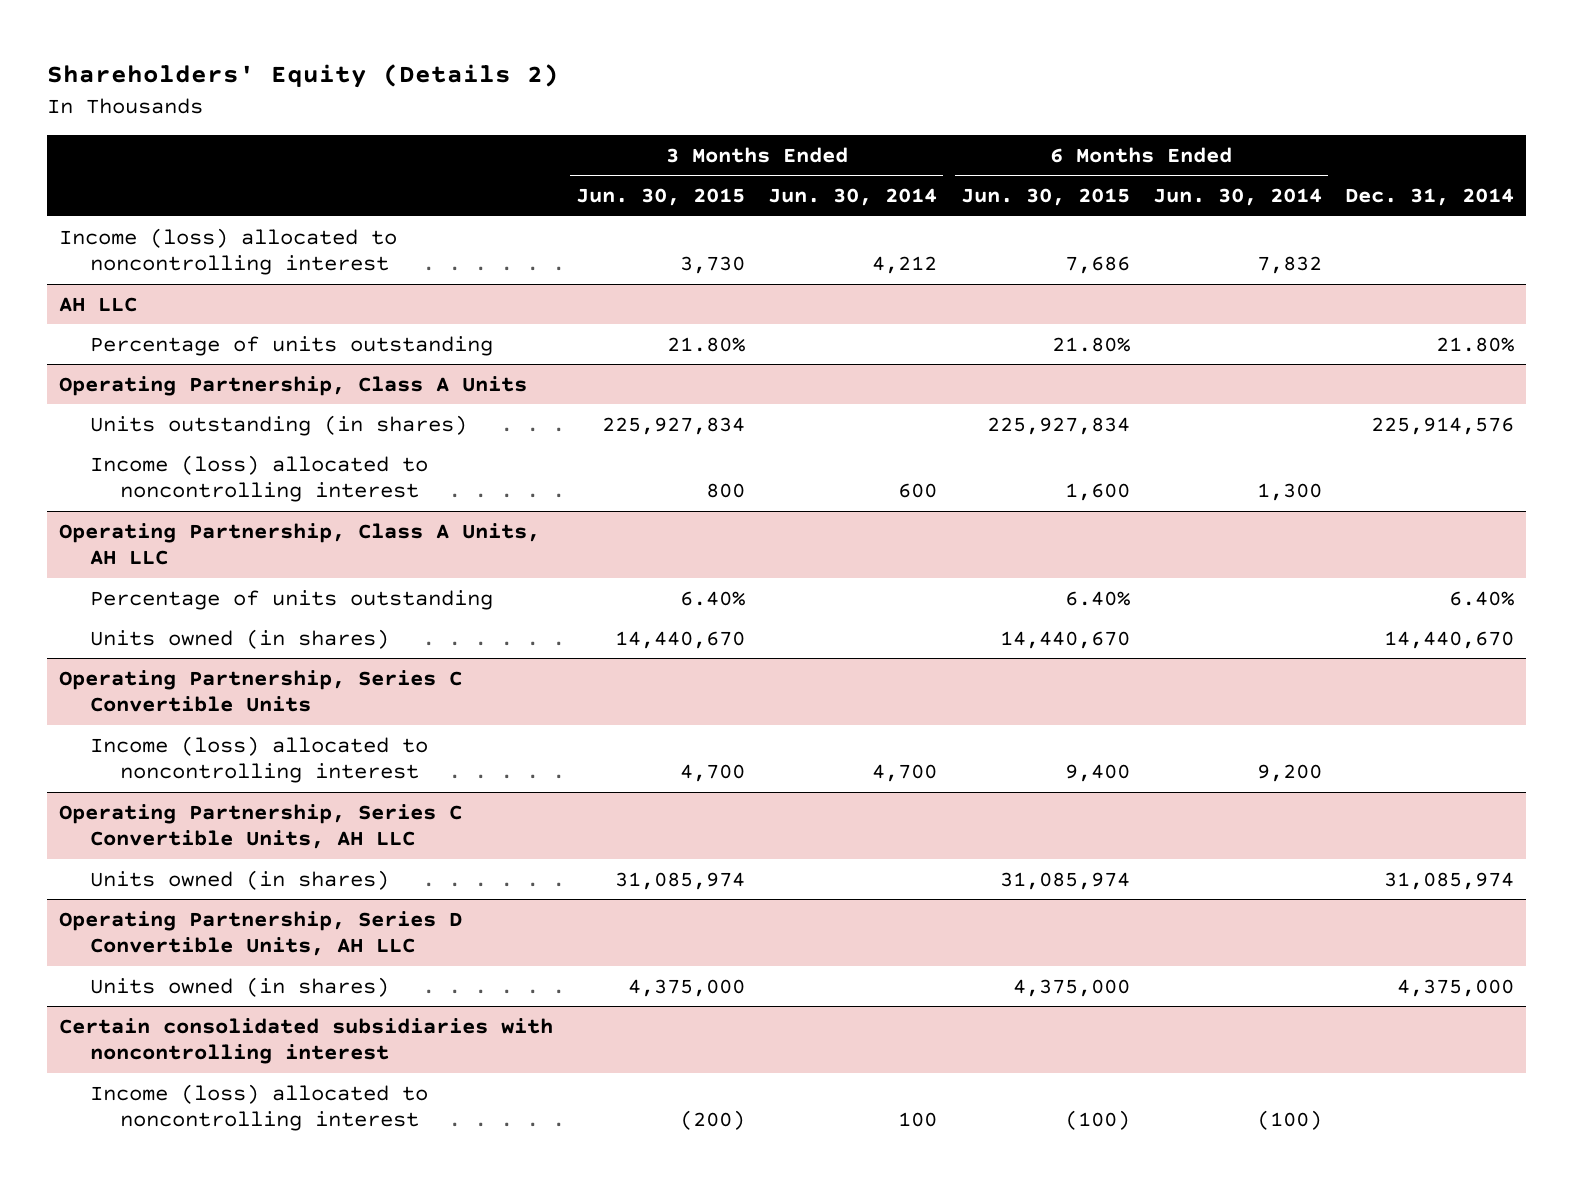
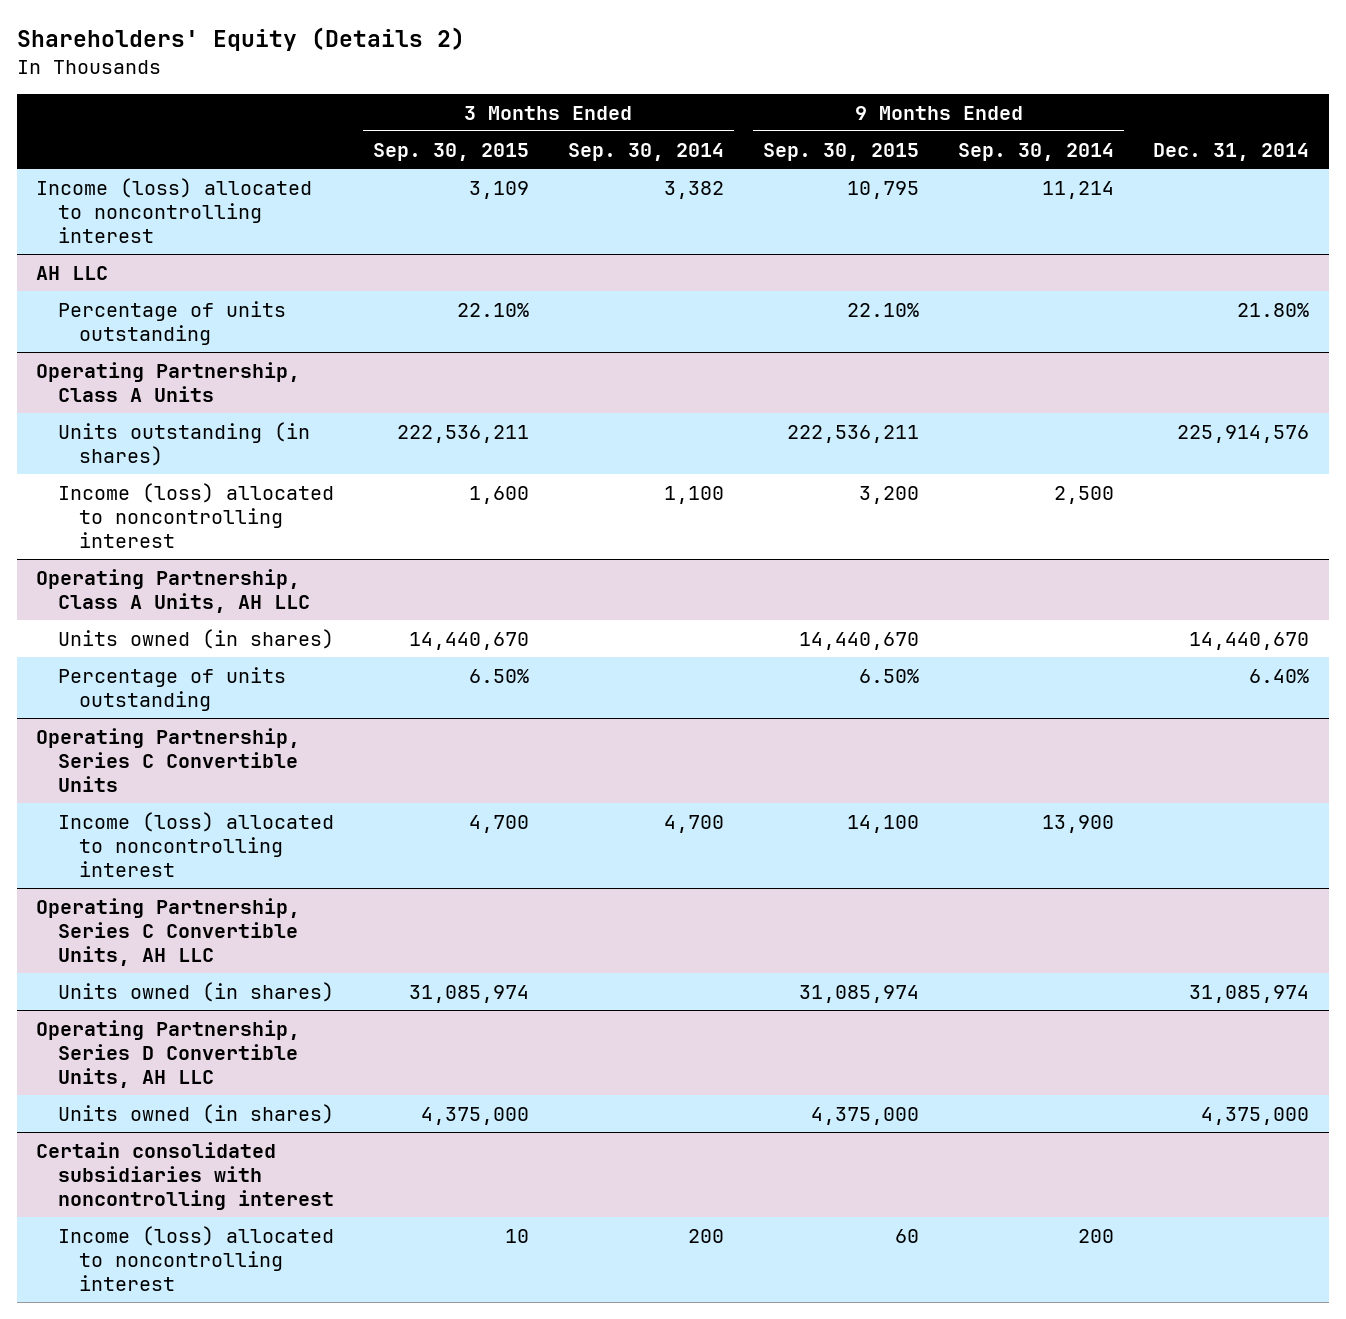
- | 3 Months Ended Jun. 30, 2015 | 3 Months Ended Jun. 30, 2014 | 6 Months Ended Jun. 30, 2015 | 6 Months Ended Jun. 30, 2014 | Dec. 31, 2014
+ | 3 Months Ended Sep. 30, 2015 | 3 Months Ended Sep. 30, 2014 | 9 Months Ended Sep. 30, 2015 | 9 Months Ended Sep. 30, 2014 | Dec. 31, 2014
@ Operating Partnership, Class A Units, AH LLC
moved down: Percentage of units outstanding | 6.50% | | 6.50% | | 6.40%

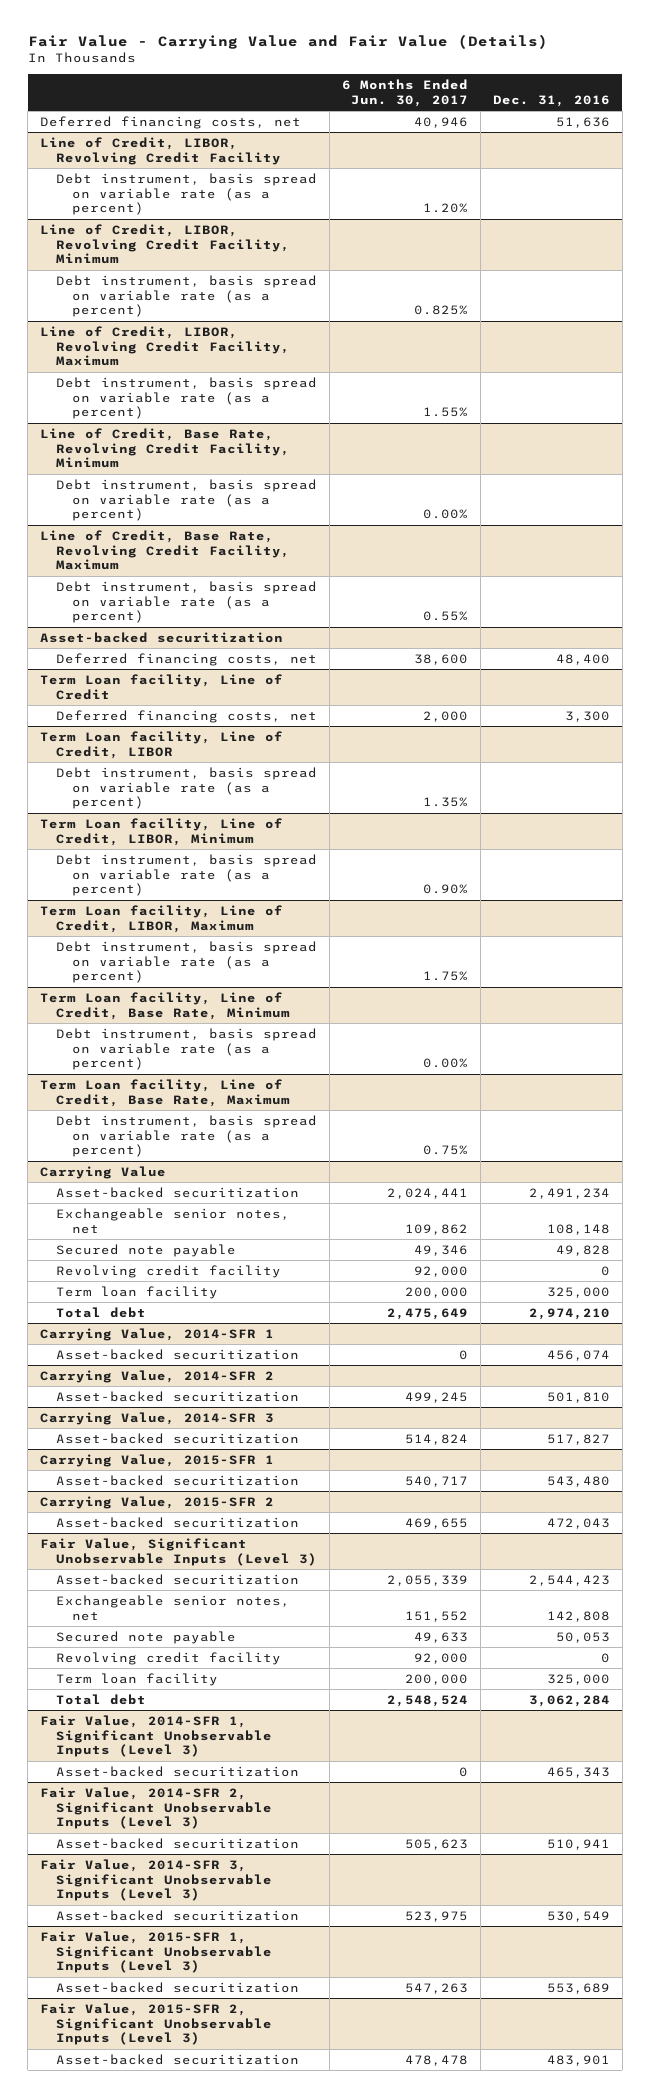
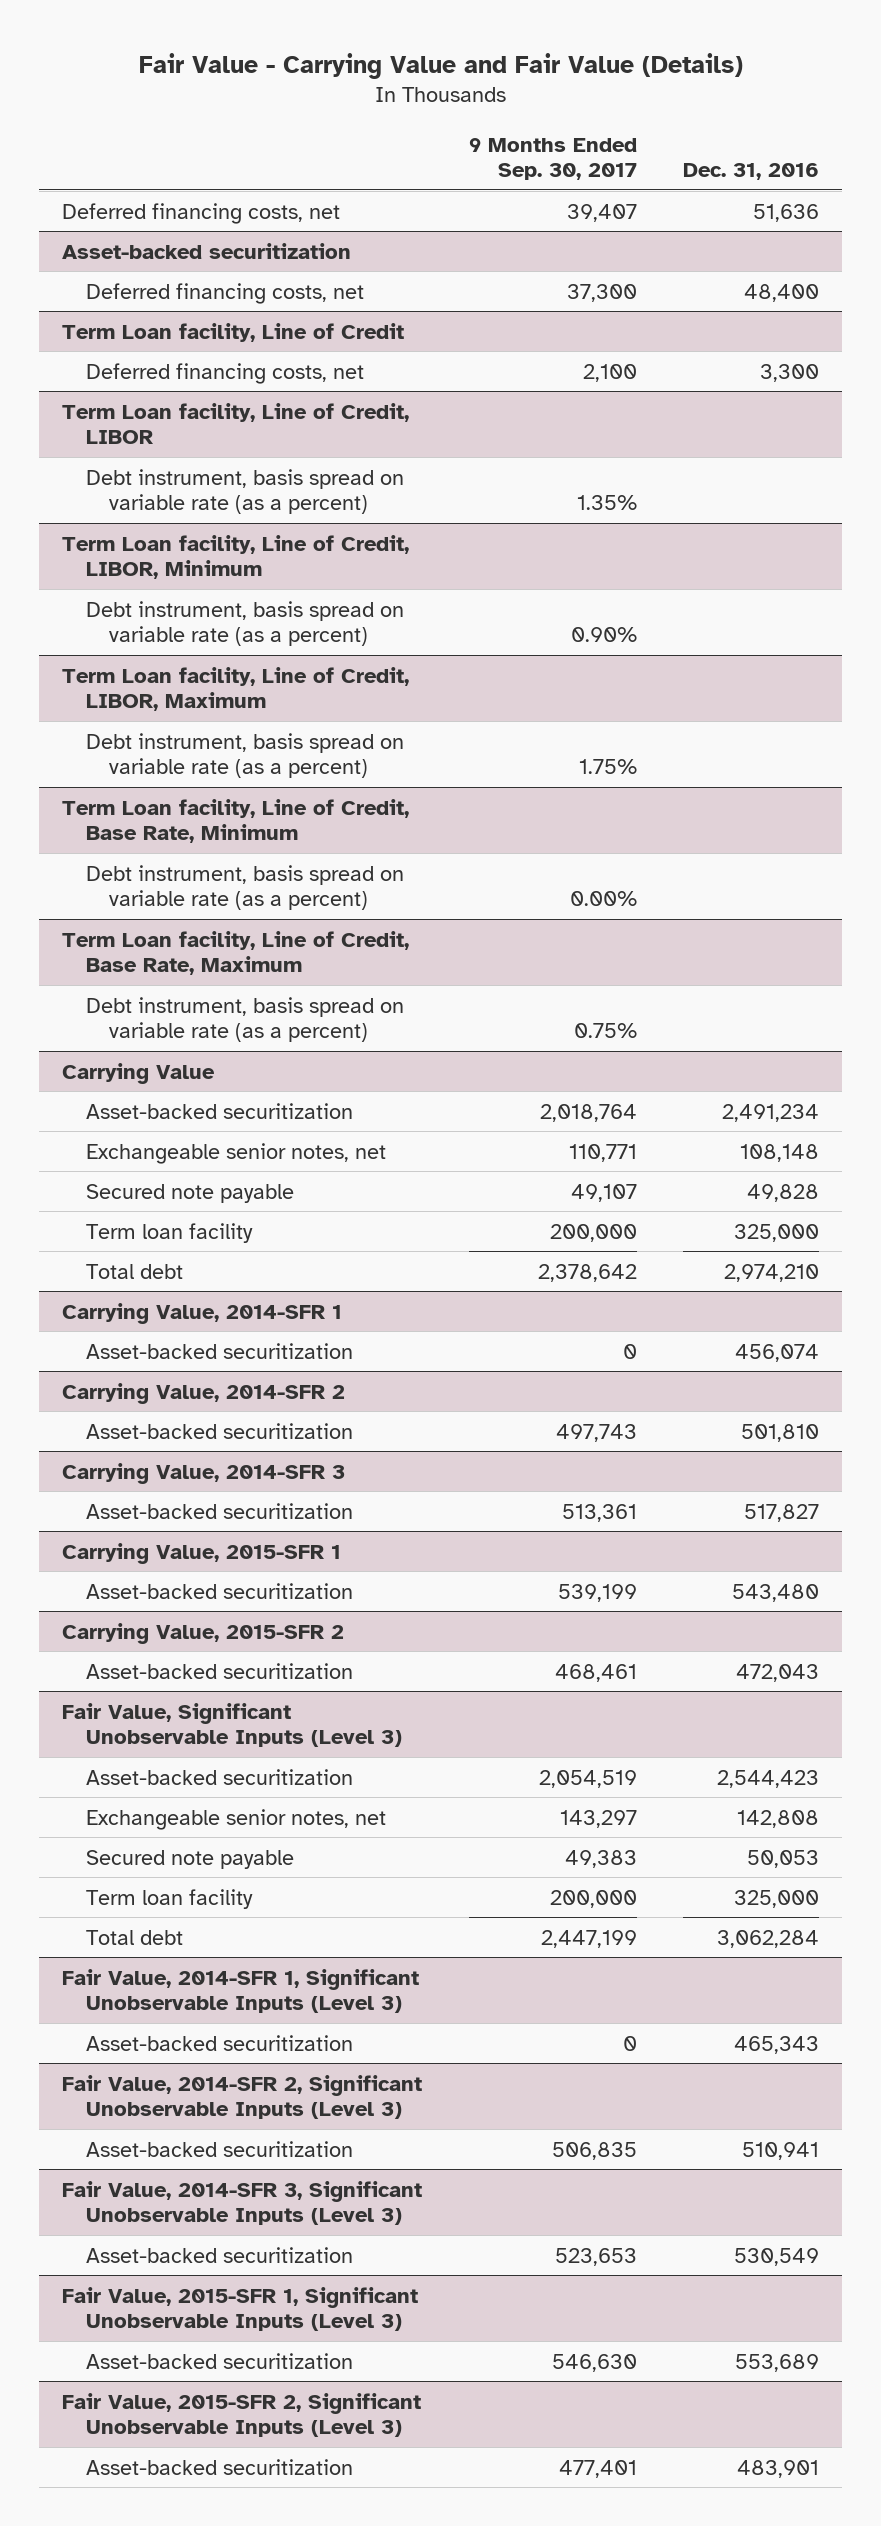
- | 6 Months Ended Jun. 30, 2017 | Dec. 31, 2016
+ | 9 Months Ended Sep. 30, 2017 | Dec. 31, 2016
- Line of Credit, LIBOR, Revolving Credit Facility
- Debt instrument, basis spread on variable rate (as a percent) | 1.20% |
- Line of Credit, LIBOR, Revolving Credit Facility, Minimum
- Debt instrument, basis spread on variable rate (as a percent) | 0.825% |
- Line of Credit, LIBOR, Revolving Credit Facility, Maximum
- Debt instrument, basis spread on variable rate (as a percent) | 1.55% |
- Line of Credit, Base Rate, Revolving Credit Facility, Minimum
- Debt instrument, basis spread on variable rate (as a percent) | 0.00% |
- Line of Credit, Base Rate, Revolving Credit Facility, Maximum
- Debt instrument, basis spread on variable rate (as a percent) | 0.55% |
@ Carrying Value
- Revolving credit facility | 92,000 | 0
@ Fair Value, Significant Unobservable Inputs (Level 3)
- Revolving credit facility | 92,000 | 0

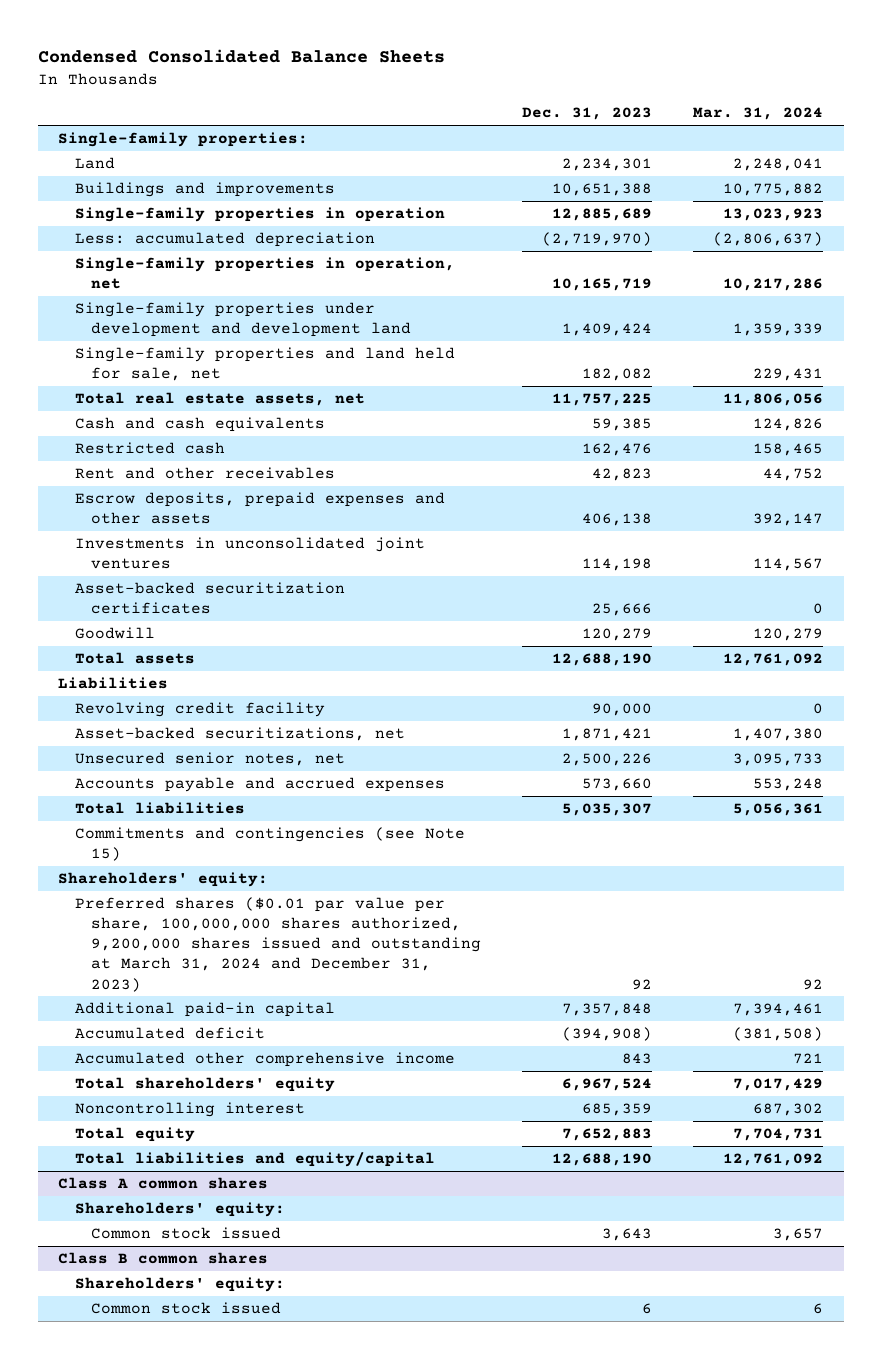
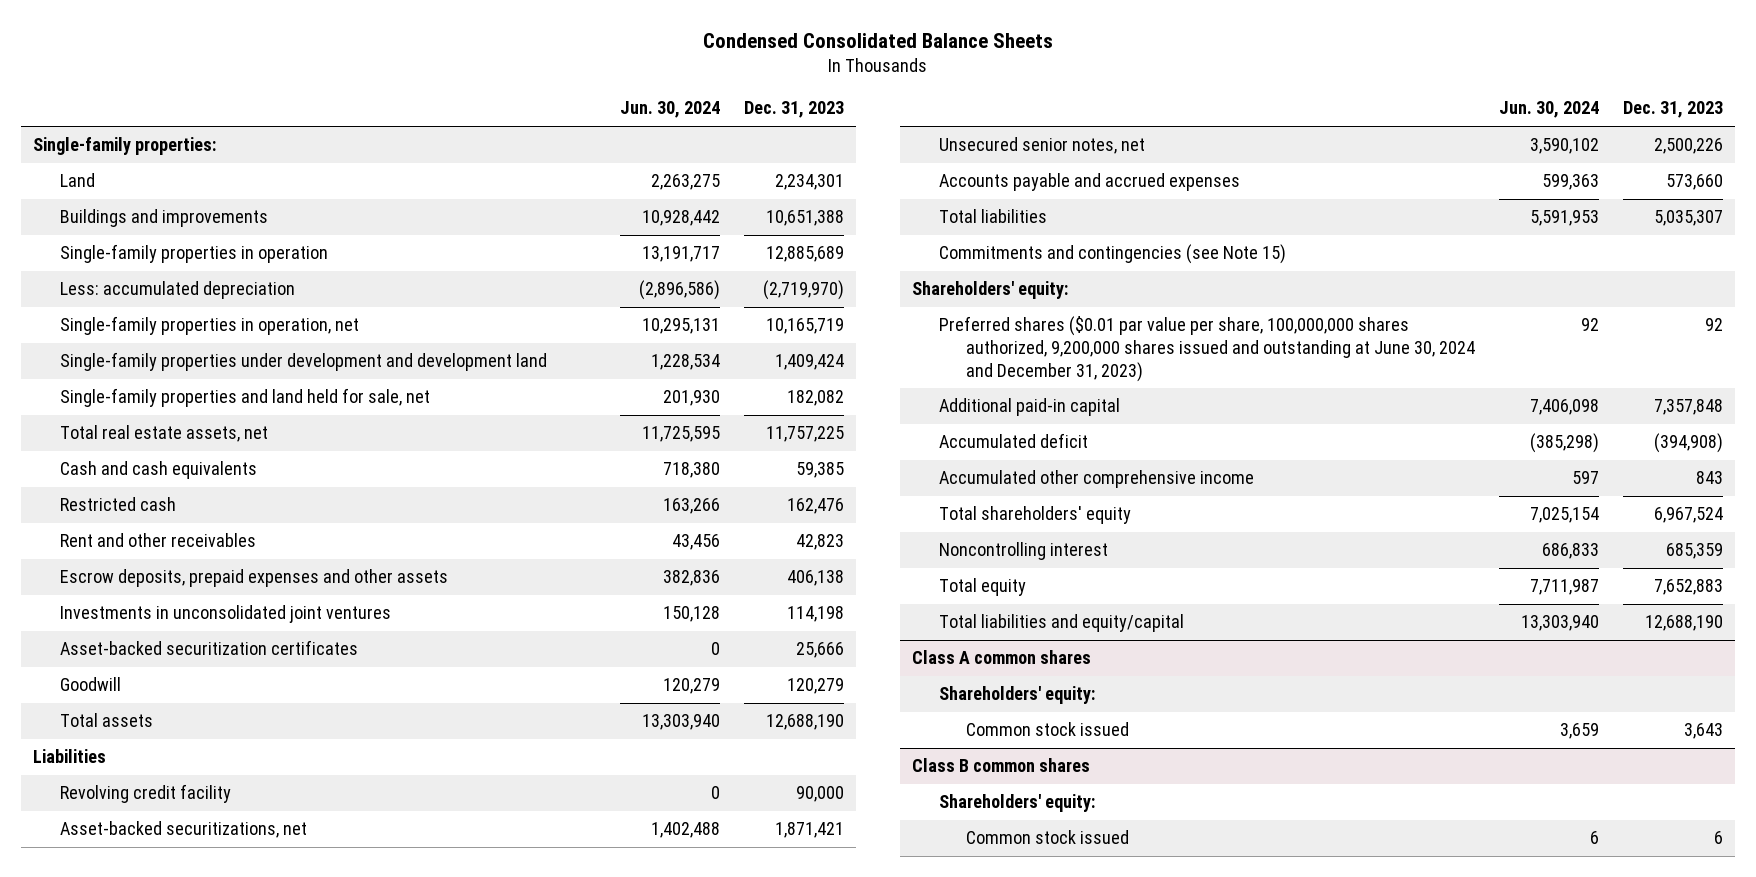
- | Dec. 31, 2023 | Mar. 31, 2024
+ | Jun. 30, 2024 | Dec. 31, 2023
- Preferred shares ($0.01 par value per share, 100,000,000 shares authorized, 9,200,000 shares issued and outstanding at March 31, 2024 and December 31, 2023) | 92 | 92
+ Preferred shares ($0.01 par value per share, 100,000,000 shares authorized, 9,200,000 shares issued and outstanding at June 30, 2024 and December 31, 2023) | 92 | 92

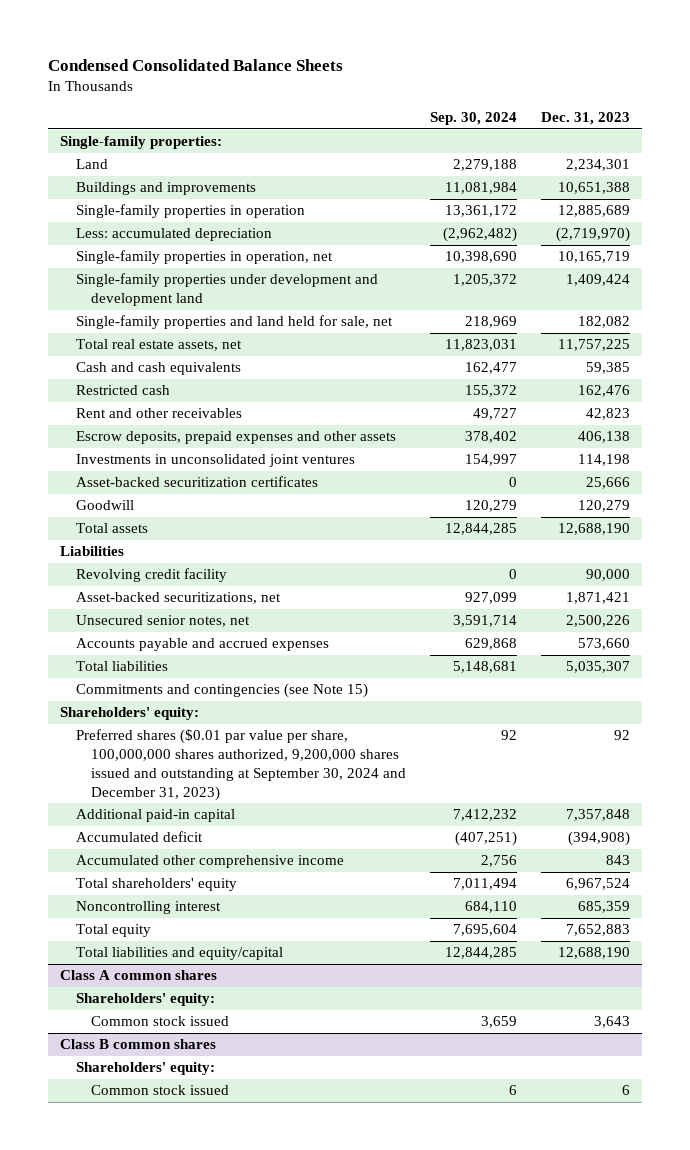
- | Jun. 30, 2024 | Dec. 31, 2023
+ | Sep. 30, 2024 | Dec. 31, 2023
- Preferred shares ($0.01 par value per share, 100,000,000 shares authorized, 9,200,000 shares issued and outstanding at June 30, 2024 and December 31, 2023) | 92 | 92
+ Preferred shares ($0.01 par value per share, 100,000,000 shares authorized, 9,200,000 shares issued and outstanding at September 30, 2024 and December 31, 2023) | 92 | 92

